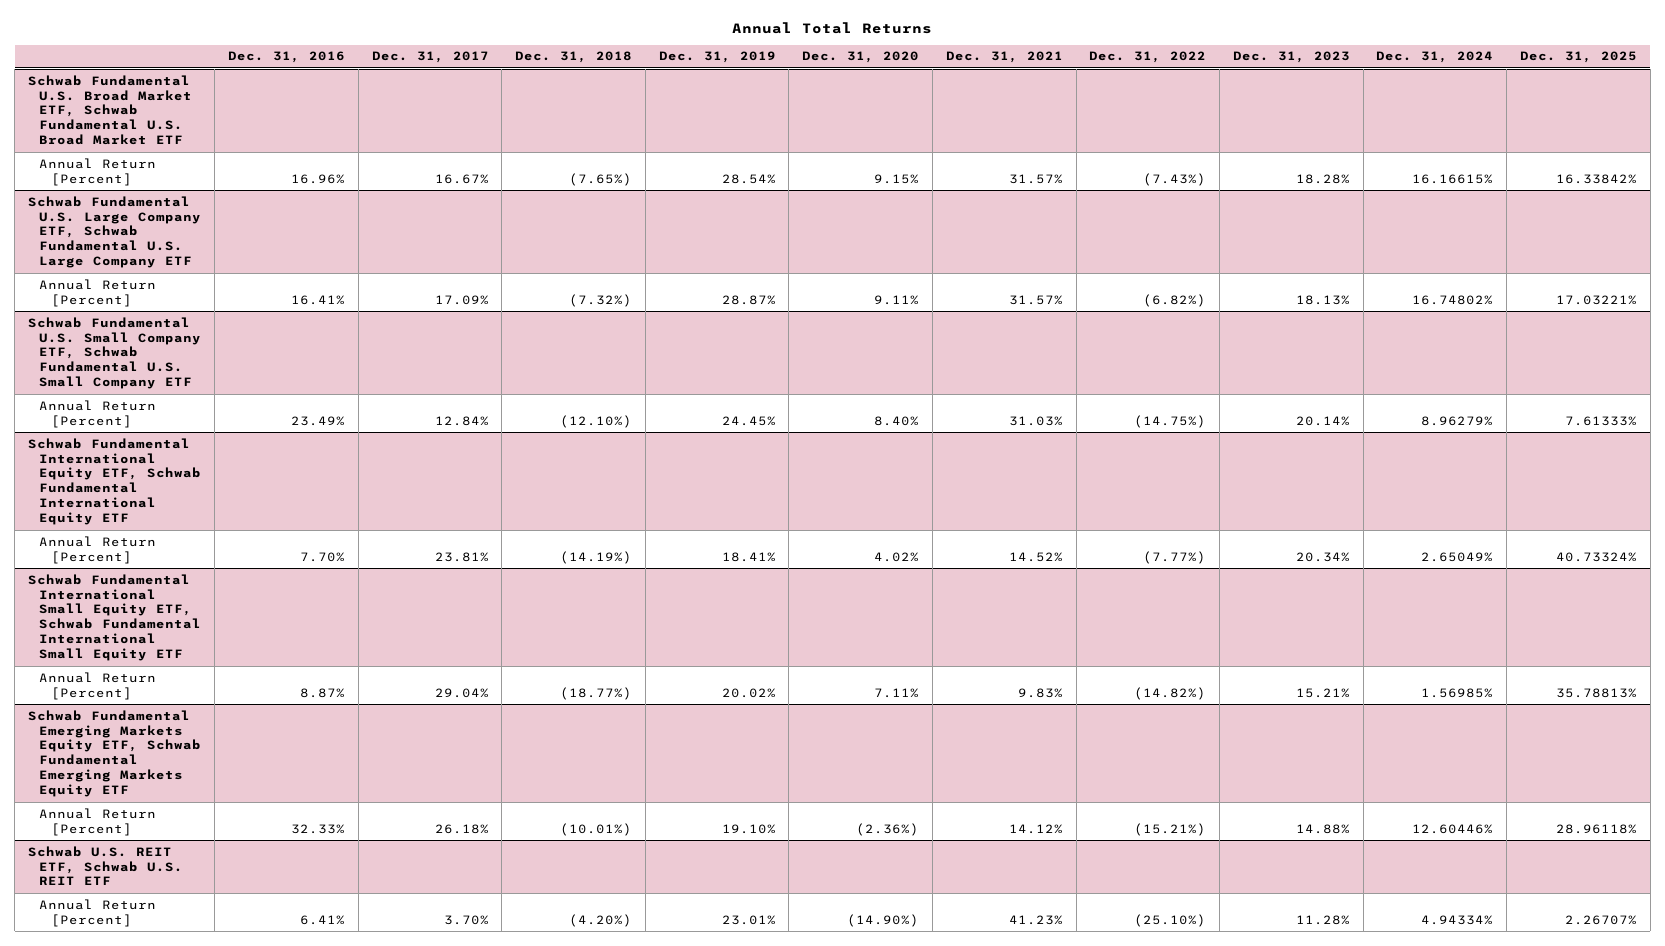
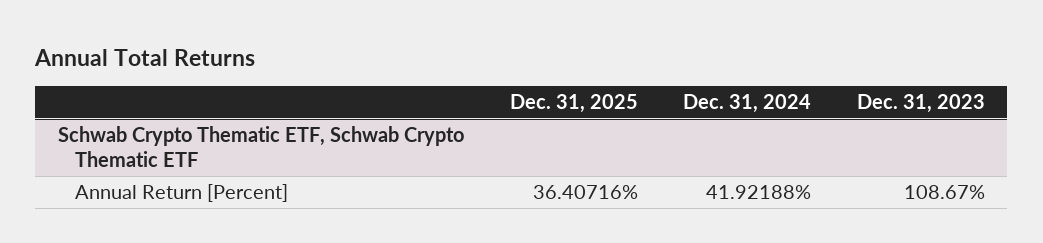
- | Dec. 31, 2016 | Dec. 31, 2017 | Dec. 31, 2018 | Dec. 31, 2019 | Dec. 31, 2020 | Dec. 31, 2021 | Dec. 31, 2022 | Dec. 31, 2023 | Dec. 31, 2024 | Dec. 31, 2025
+ | Dec. 31, 2025 | Dec. 31, 2024 | Dec. 31, 2023
- Schwab Fundamental U.S. Broad Market ETF, Schwab Fundamental U.S. Broad Market ETF
- Annual Return [Percent] | 16.96% | 16.67% | (7.65%) | 28.54% | 9.15% | 31.57% | (7.43%) | 18.28% | 16.16615% | 16.33842%
- Schwab Fundamental U.S. Large Company ETF, Schwab Fundamental U.S. Large Company ETF
- Annual Return [Percent] | 16.41% | 17.09% | (7.32%) | 28.87% | 9.11% | 31.57% | (6.82%) | 18.13% | 16.74802% | 17.03221%
- Schwab Fundamental U.S. Small Company ETF, Schwab Fundamental U.S. Small Company ETF
- Annual Return [Percent] | 23.49% | 12.84% | (12.10%) | 24.45% | 8.40% | 31.03% | (14.75%) | 20.14% | 8.96279% | 7.61333%
- Schwab Fundamental International Equity ETF, Schwab Fundamental International Equity ETF
- Annual Return [Percent] | 7.70% | 23.81% | (14.19%) | 18.41% | 4.02% | 14.52% | (7.77%) | 20.34% | 2.65049% | 40.73324%
- Schwab Fundamental International Small Equity ETF, Schwab Fundamental International Small Equity ETF
- Annual Return [Percent] | 8.87% | 29.04% | (18.77%) | 20.02% | 7.11% | 9.83% | (14.82%) | 15.21% | 1.56985% | 35.78813%
- Schwab Fundamental Emerging Markets Equity ETF, Schwab Fundamental Emerging Markets Equity ETF
- Annual Return [Percent] | 32.33% | 26.18% | (10.01%) | 19.10% | (2.36%) | 14.12% | (15.21%) | 14.88% | 12.60446% | 28.96118%
- Schwab U.S. REIT ETF, Schwab U.S. REIT ETF
- Annual Return [Percent] | 6.41% | 3.70% | (4.20%) | 23.01% | (14.90%) | 41.23% | (25.10%) | 11.28% | 4.94334% | 2.26707%
+ Schwab Crypto Thematic ETF, Schwab Crypto Thematic ETF
+ Annual Return [Percent] | 36.40716% | 41.92188% | 108.67%

